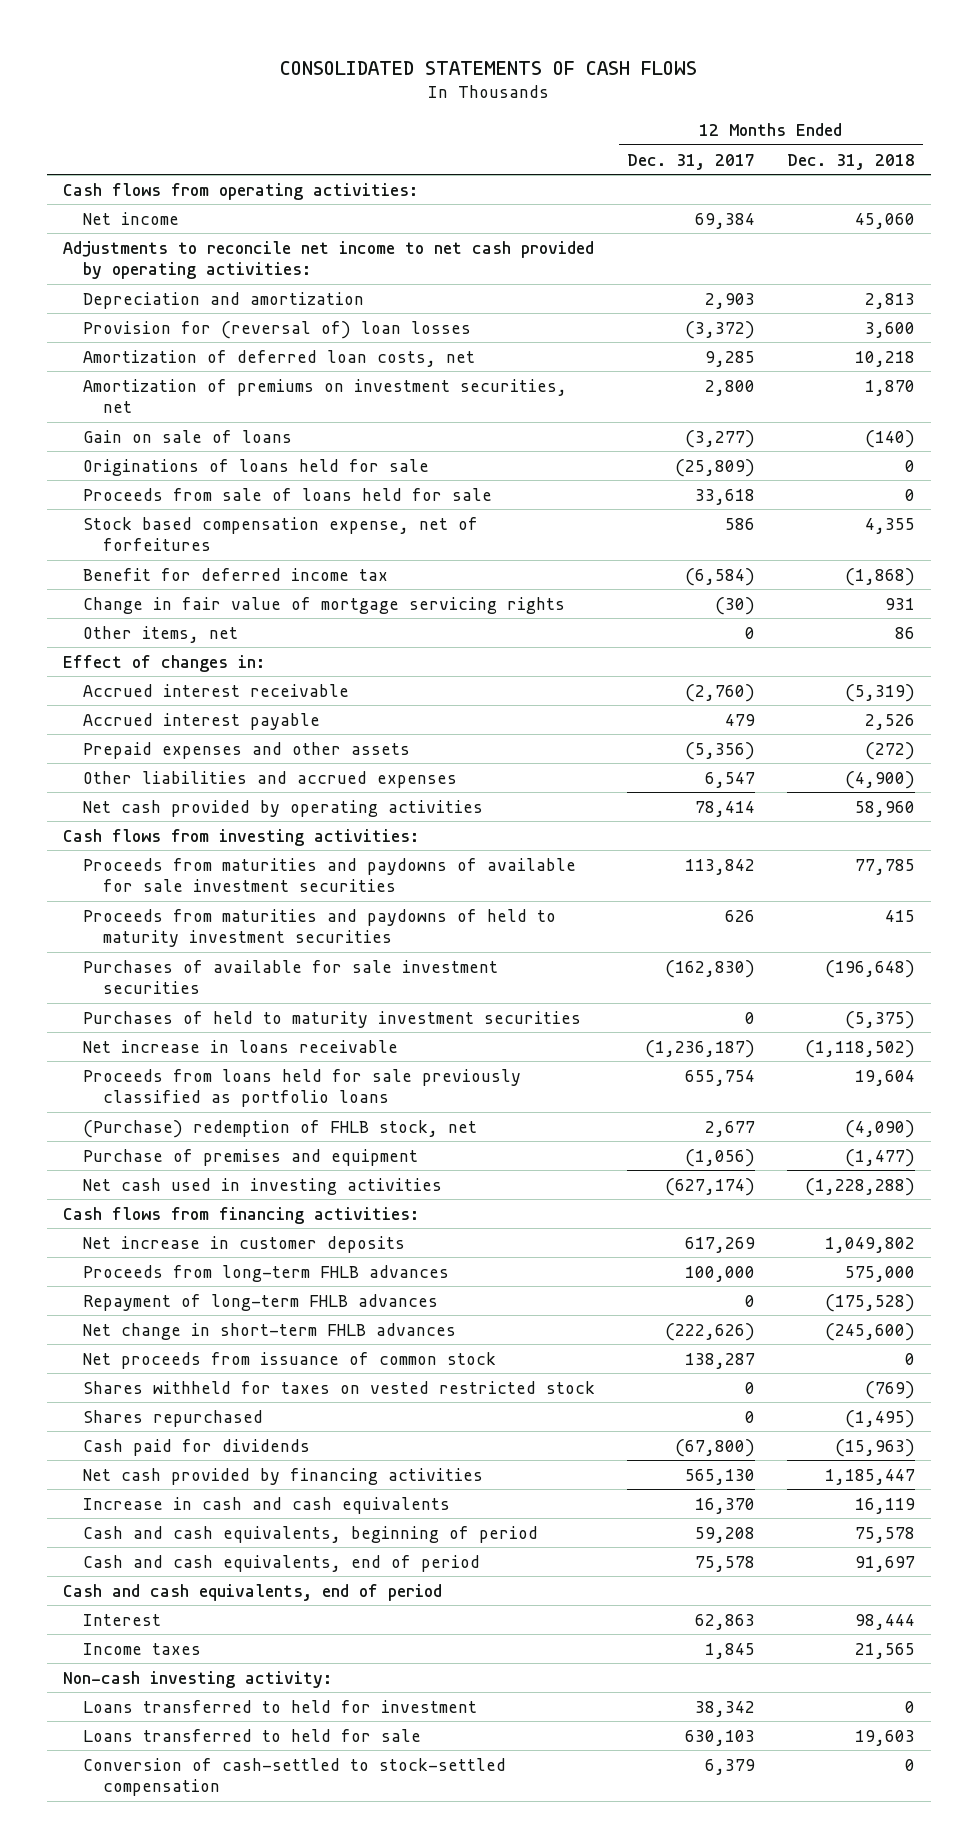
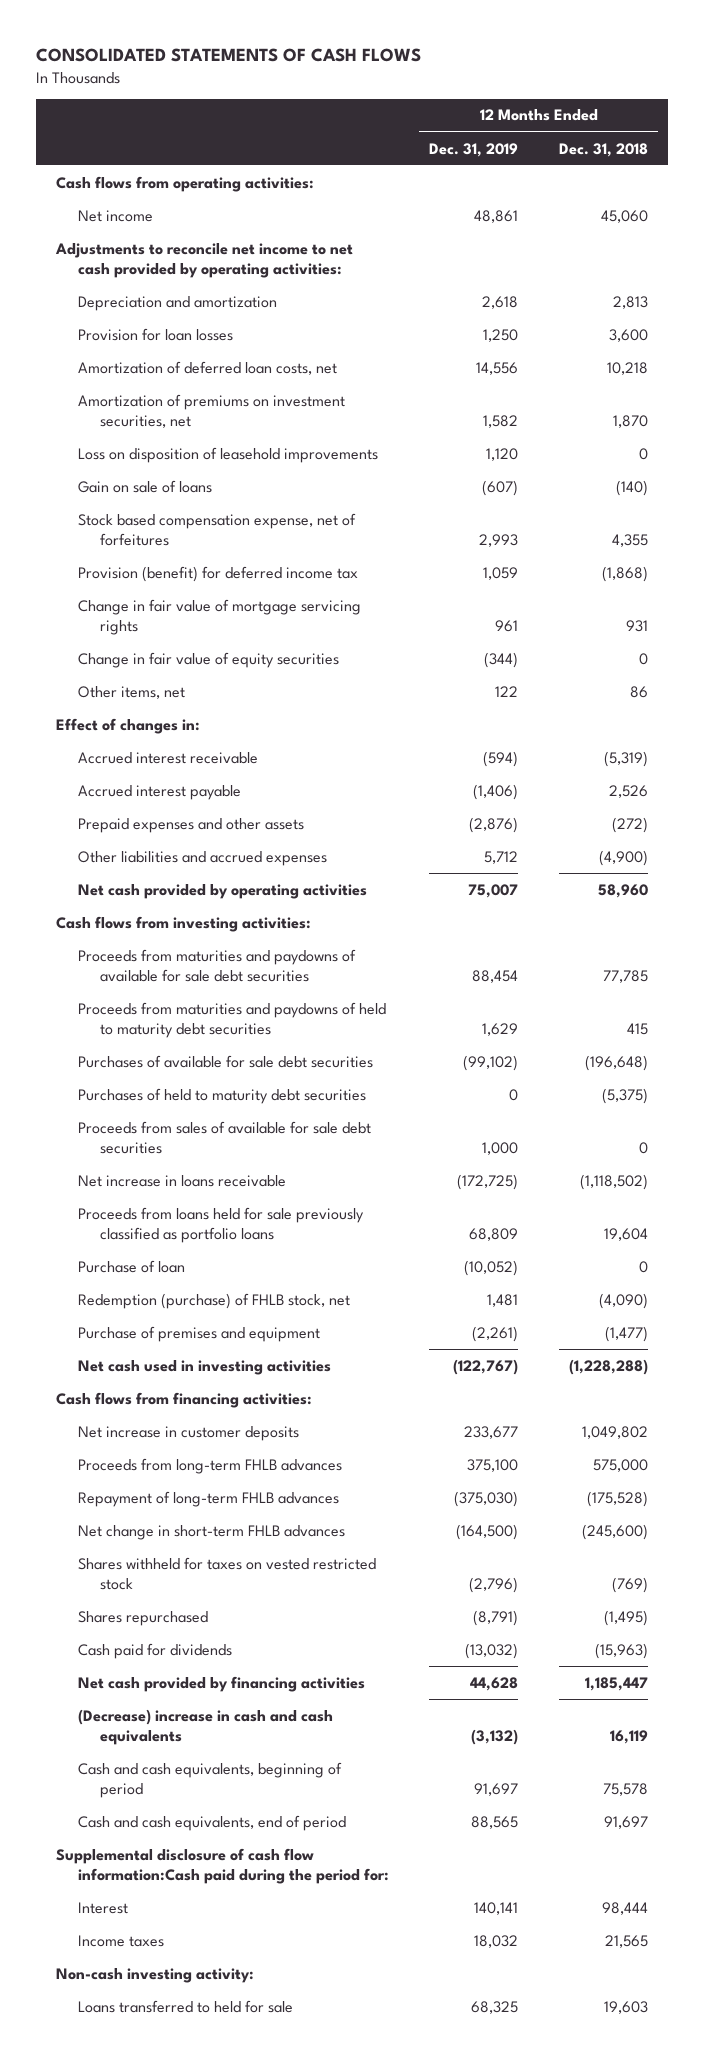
- | 12 Months Ended Dec. 31, 2017 | 12 Months Ended Dec. 31, 2018
+ | 12 Months Ended Dec. 31, 2019 | 12 Months Ended Dec. 31, 2018
- Provision for (reversal of) loan losses | (3,372) | 3,600
+ Provision for loan losses | 1,250 | 3,600
+ Loss on disposition of leasehold improvements | 1,120 | 0
- Originations of loans held for sale | (25,809) | 0
- Proceeds from sale of loans held for sale | 33,618 | 0
- Benefit for deferred income tax | (6,584) | (1,868)
+ Provision (benefit) for deferred income tax | 1,059 | (1,868)
+ Change in fair value of equity securities | (344) | 0
- Proceeds from maturities and paydowns of available for sale investment securities | 113,842 | 77,785
- Proceeds from maturities and paydowns of held to maturity investment securities | 626 | 415
- Purchases of available for sale investment securities | (162,830) | (196,648)
- Purchases of held to maturity investment securities | 0 | (5,375)
+ Proceeds from maturities and paydowns of available for sale debt securities | 88,454 | 77,785
+ Proceeds from maturities and paydowns of held to maturity debt securities | 1,629 | 415
+ Purchases of available for sale debt securities | (99,102) | (196,648)
+ Purchases of held to maturity debt securities | 0 | (5,375)
+ Proceeds from sales of available for sale debt securities | 1,000 | 0
- (Purchase) redemption of FHLB stock, net | 2,677 | (4,090)
+ Purchase of loan | (10,052) | 0
+ Redemption (purchase) of FHLB stock, net | 1,481 | (4,090)
- Net proceeds from issuance of common stock | 138,287 | 0
- Increase in cash and cash equivalents | 16,370 | 16,119
+ (Decrease) increase in cash and cash equivalents | (3,132) | 16,119
- Cash and cash equivalents, end of period
+ Supplemental disclosure of cash flow information:Cash paid during the period for:
- Loans transferred to held for investment | 38,342 | 0
- Conversion of cash-settled to stock-settled compensation | 6,379 | 0

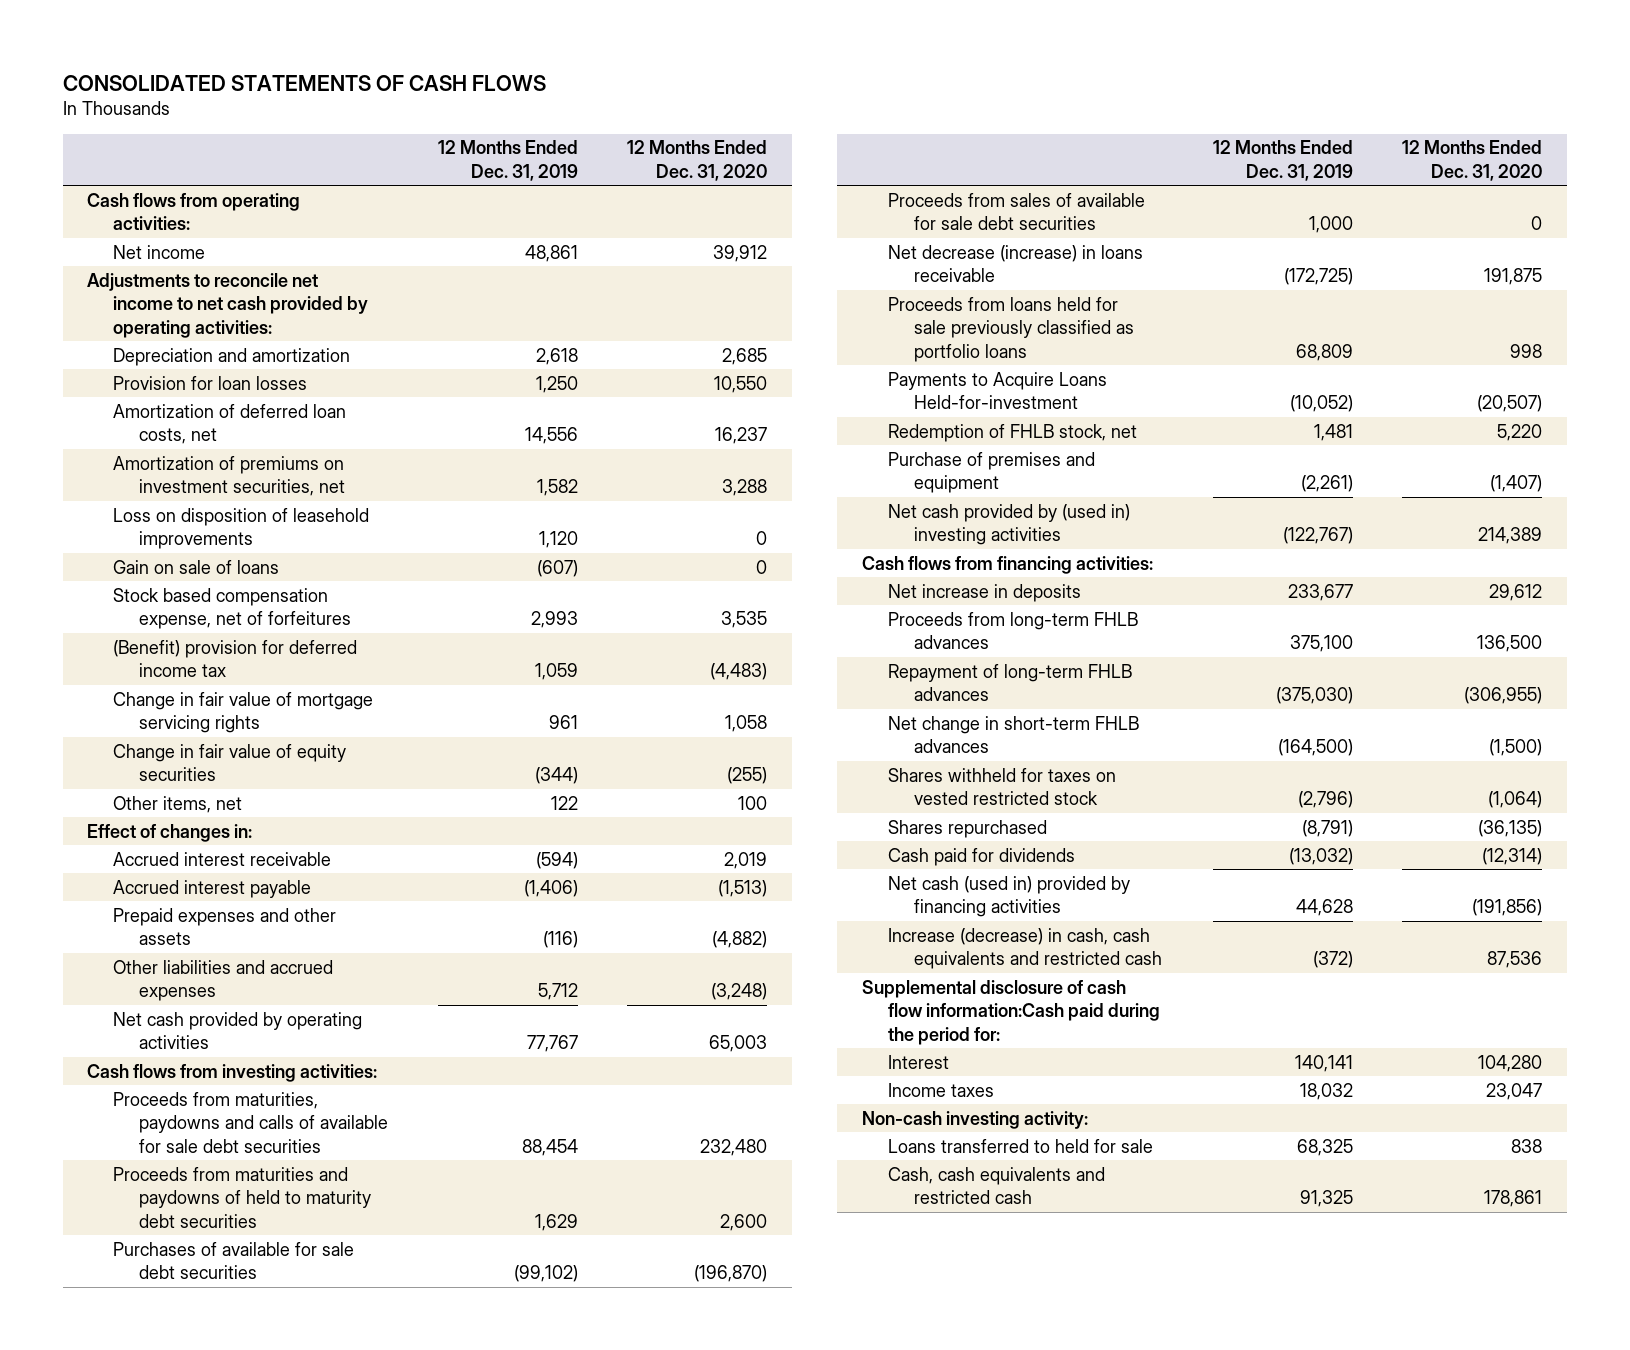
- | 12 Months Ended Dec. 31, 2019 | 12 Months Ended Dec. 31, 2018
+ | 12 Months Ended Dec. 31, 2019 | 12 Months Ended Dec. 31, 2020
- Provision (benefit) for deferred income tax | 1,059 | (1,868)
+ (Benefit) provision for deferred income tax | 1,059 | (4,483)
- Prepaid expenses and other assets | (2,876) | (272)
+ Prepaid expenses and other assets | (116) | (4,882)
- Net cash provided by operating activities | 75,007 | 58,960
+ Net cash provided by operating activities | 77,767 | 65,003
- Proceeds from maturities and paydowns of available for sale debt securities | 88,454 | 77,785
+ Proceeds from maturities, paydowns and calls of available for sale debt securities | 88,454 | 232,480
- Purchases of held to maturity debt securities | 0 | (5,375)
- Net increase in loans receivable | (172,725) | (1,118,502)
+ Net decrease (increase) in loans receivable | (172,725) | 191,875
- Purchase of loan | (10,052) | 0
- Redemption (purchase) of FHLB stock, net | 1,481 | (4,090)
+ Payments to Acquire Loans Held-for-investment | (10,052) | (20,507)
+ Redemption of FHLB stock, net | 1,481 | 5,220
- Net cash used in investing activities | (122,767) | (1,228,288)
+ Net cash provided by (used in) investing activities | (122,767) | 214,389
- Net increase in customer deposits | 233,677 | 1,049,802
+ Net increase in deposits | 233,677 | 29,612
- Net cash provided by financing activities | 44,628 | 1,185,447
- (Decrease) increase in cash and cash equivalents | (3,132) | 16,119
- Cash and cash equivalents, beginning of period | 91,697 | 75,578
- Cash and cash equivalents, end of period | 88,565 | 91,697
+ Net cash (used in) provided by financing activities | 44,628 | (191,856)
+ Increase (decrease) in cash, cash equivalents and restricted cash | (372) | 87,536
+ Cash, cash equivalents and restricted cash | 91,325 | 178,861

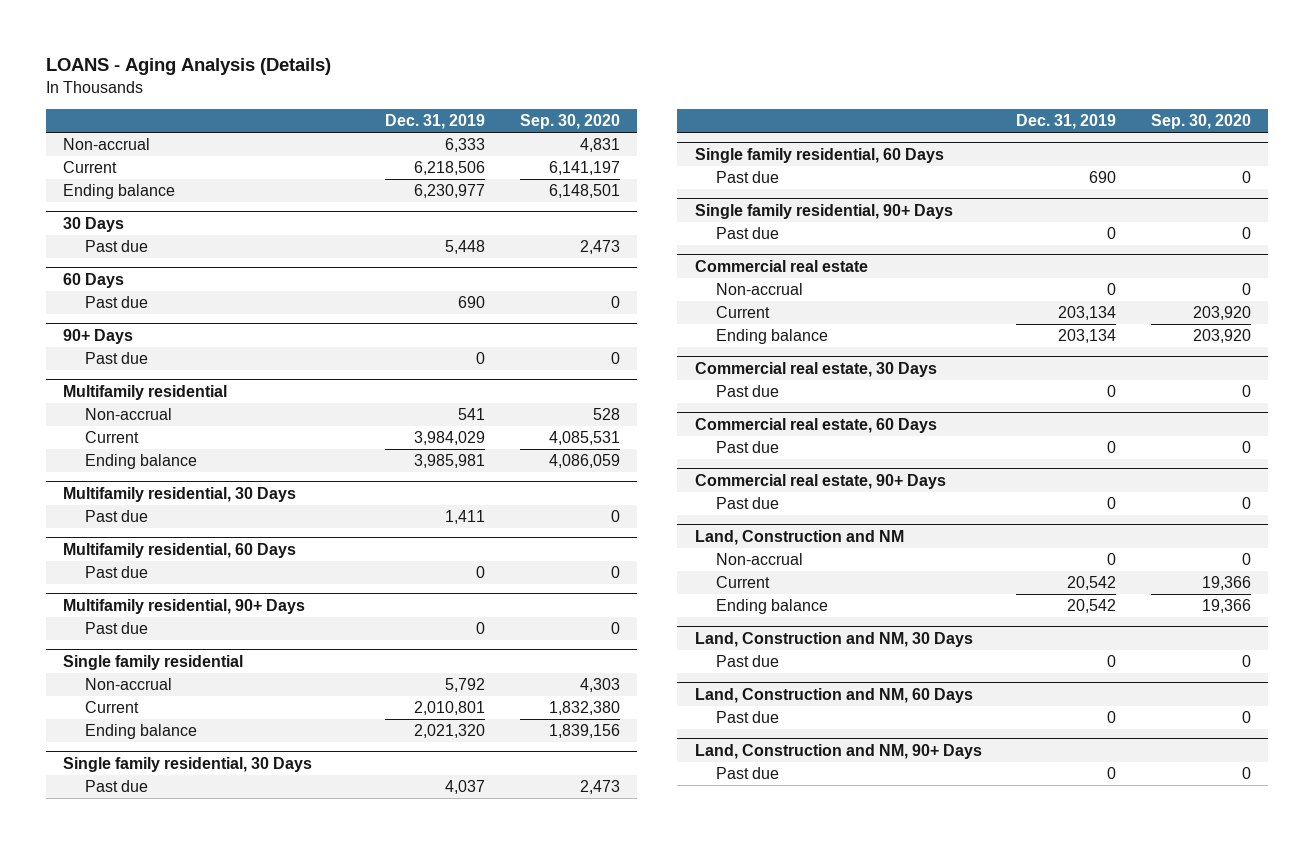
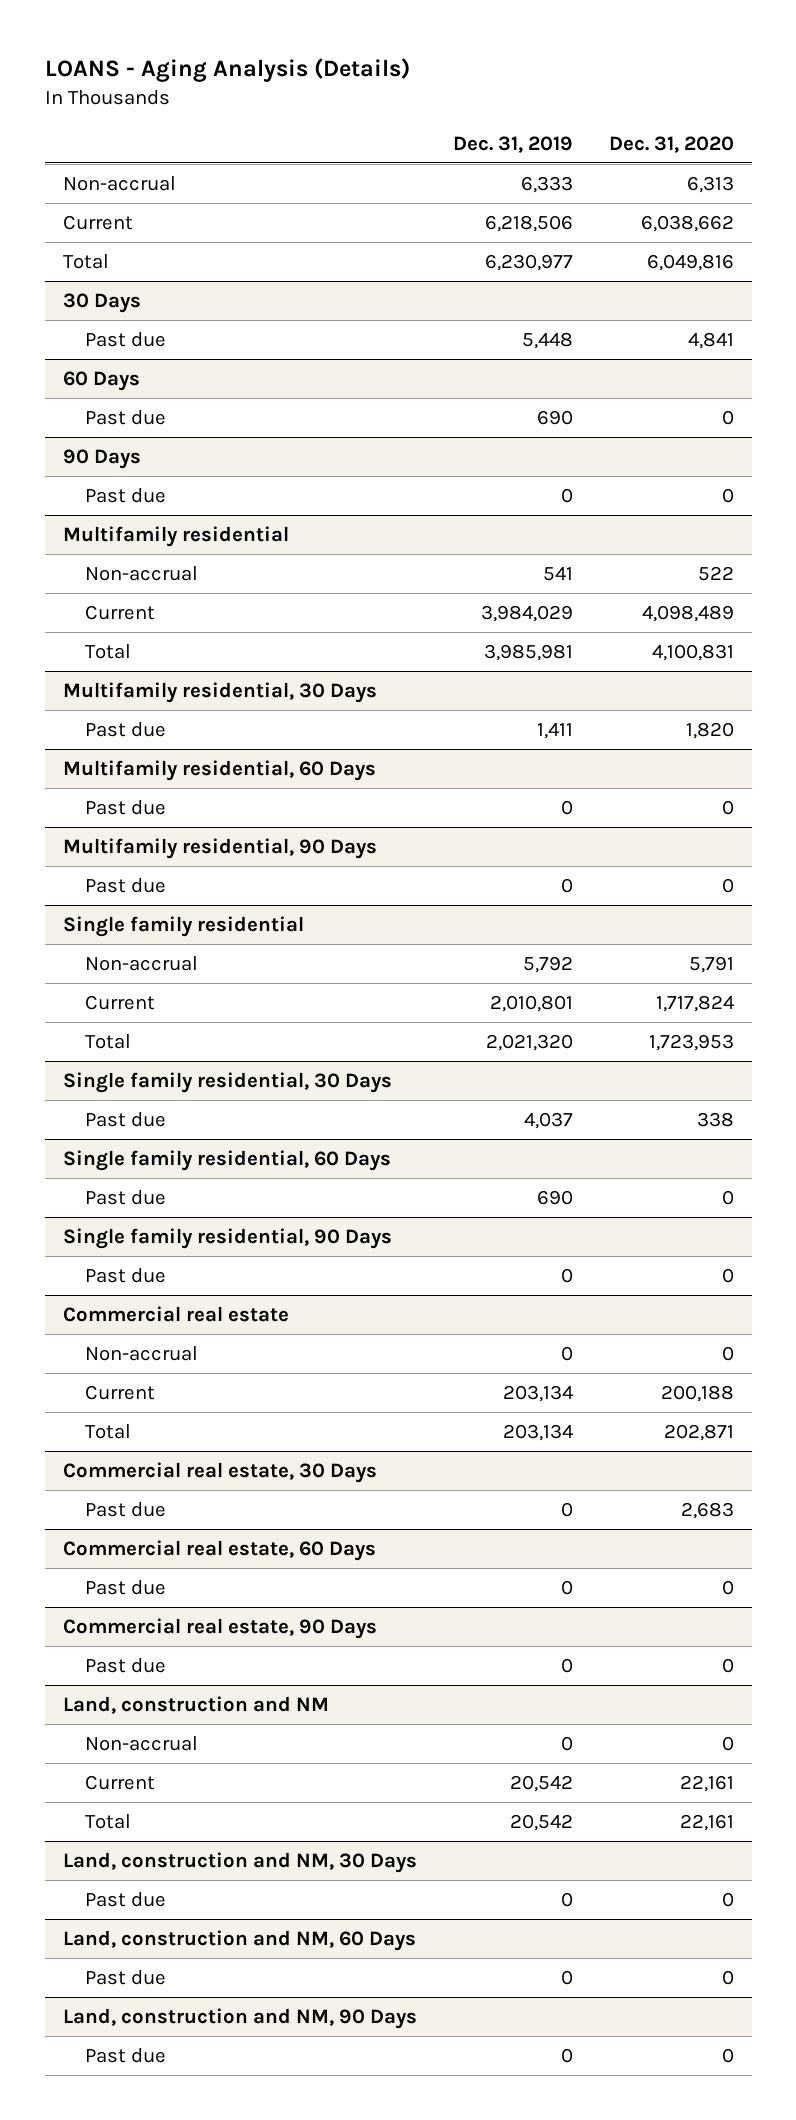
- | Dec. 31, 2019 | Sep. 30, 2020
+ | Dec. 31, 2019 | Dec. 31, 2020
- Ending balance | 6,230,977 | 6,148,501
+ Total | 6,230,977 | 6,049,816
- 90+ Days
+ 90 Days
@ Multifamily residential
- Ending balance | 3,985,981 | 4,086,059
+ Total | 3,985,981 | 4,100,831
- Multifamily residential, 90+ Days
+ Multifamily residential, 90 Days
@ Single family residential
- Ending balance | 2,021,320 | 1,839,156
+ Total | 2,021,320 | 1,723,953
- Single family residential, 90+ Days
+ Single family residential, 90 Days
@ Commercial real estate
- Ending balance | 203,134 | 203,920
+ Total | 203,134 | 202,871
- Commercial real estate, 90+ Days
+ Commercial real estate, 90 Days
- Land, Construction and NM
+ Land, construction and NM
- Ending balance | 20,542 | 19,366
- Land, Construction and NM, 30 Days
+ Total | 20,542 | 22,161
+ Land, construction and NM, 30 Days
- Land, Construction and NM, 60 Days
+ Land, construction and NM, 60 Days
- Land, Construction and NM, 90+ Days
+ Land, construction and NM, 90 Days

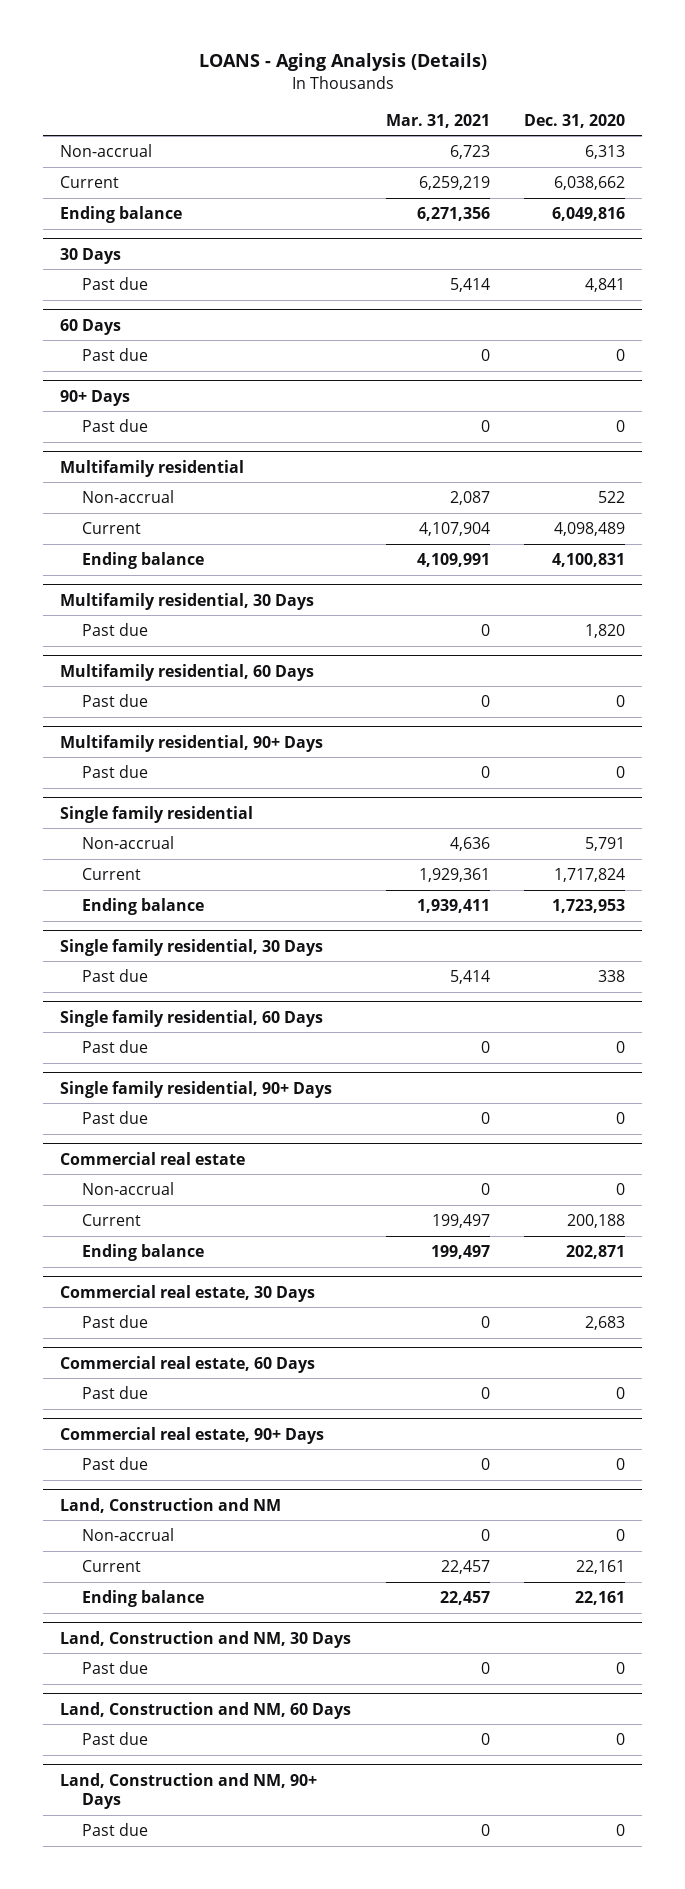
- | Dec. 31, 2019 | Dec. 31, 2020
+ | Mar. 31, 2021 | Dec. 31, 2020
- Total | 6,230,977 | 6,049,816
+ Ending balance | 6,271,356 | 6,049,816
- 90 Days
+ 90+ Days
@ Multifamily residential
- Total | 3,985,981 | 4,100,831
+ Ending balance | 4,109,991 | 4,100,831
- Multifamily residential, 90 Days
+ Multifamily residential, 90+ Days
@ Single family residential
- Total | 2,021,320 | 1,723,953
+ Ending balance | 1,939,411 | 1,723,953
- Single family residential, 90 Days
+ Single family residential, 90+ Days
@ Commercial real estate
- Total | 203,134 | 202,871
+ Ending balance | 199,497 | 202,871
- Commercial real estate, 90 Days
+ Commercial real estate, 90+ Days
- Land, construction and NM
+ Land, Construction and NM
- Total | 20,542 | 22,161
- Land, construction and NM, 30 Days
+ Ending balance | 22,457 | 22,161
+ Land, Construction and NM, 30 Days
- Land, construction and NM, 60 Days
+ Land, Construction and NM, 60 Days
- Land, construction and NM, 90 Days
+ Land, Construction and NM, 90+ Days

